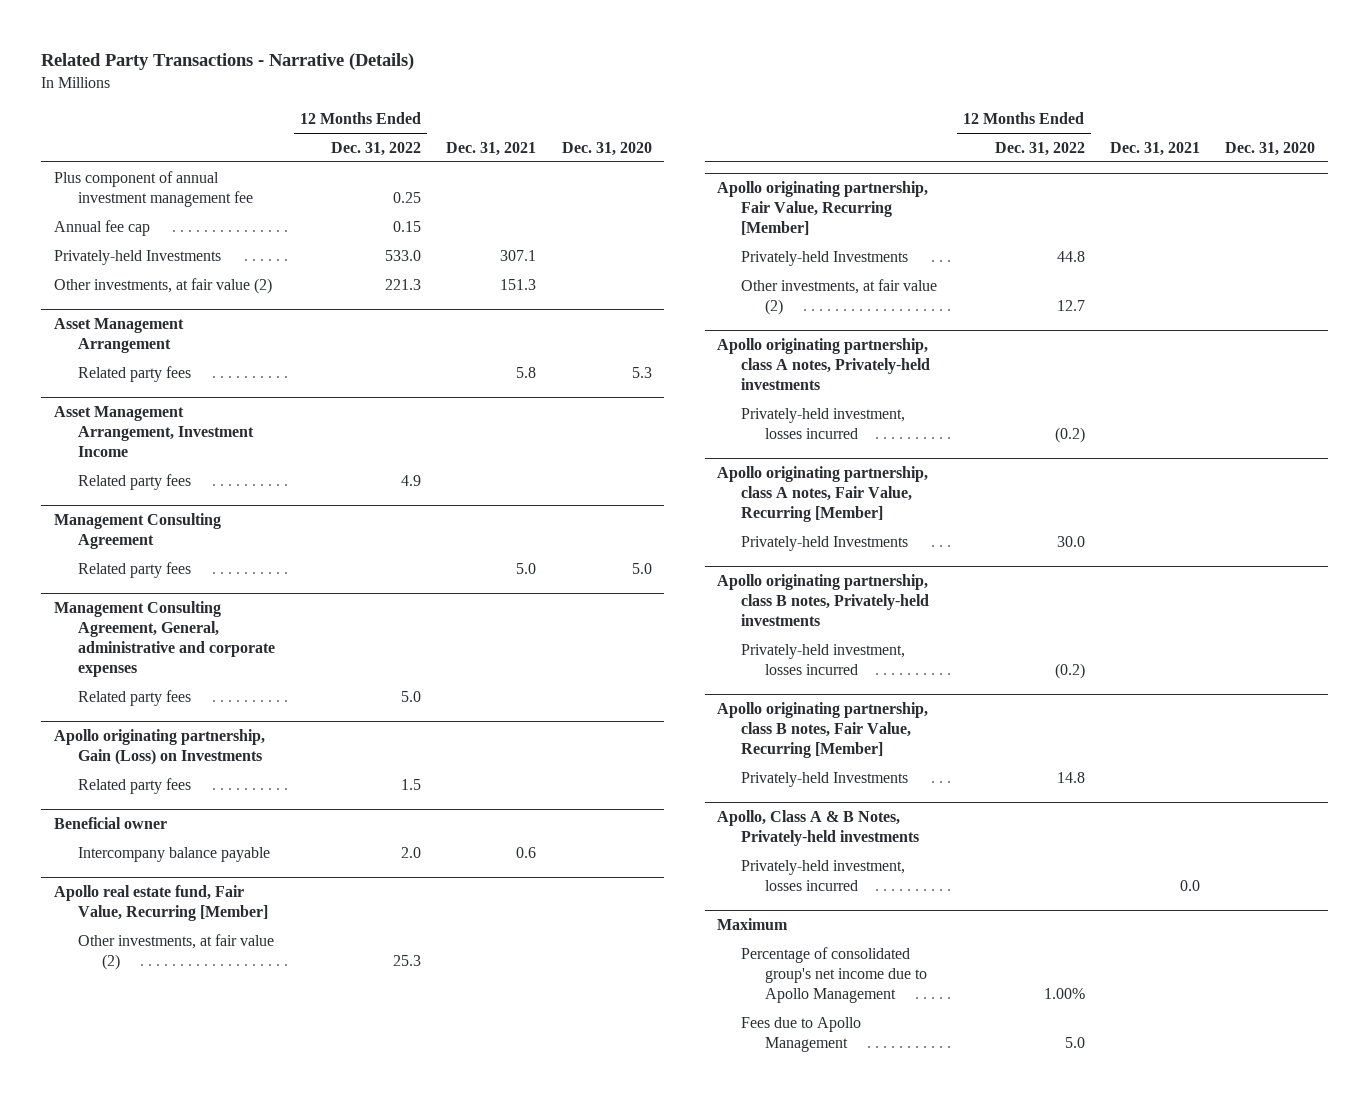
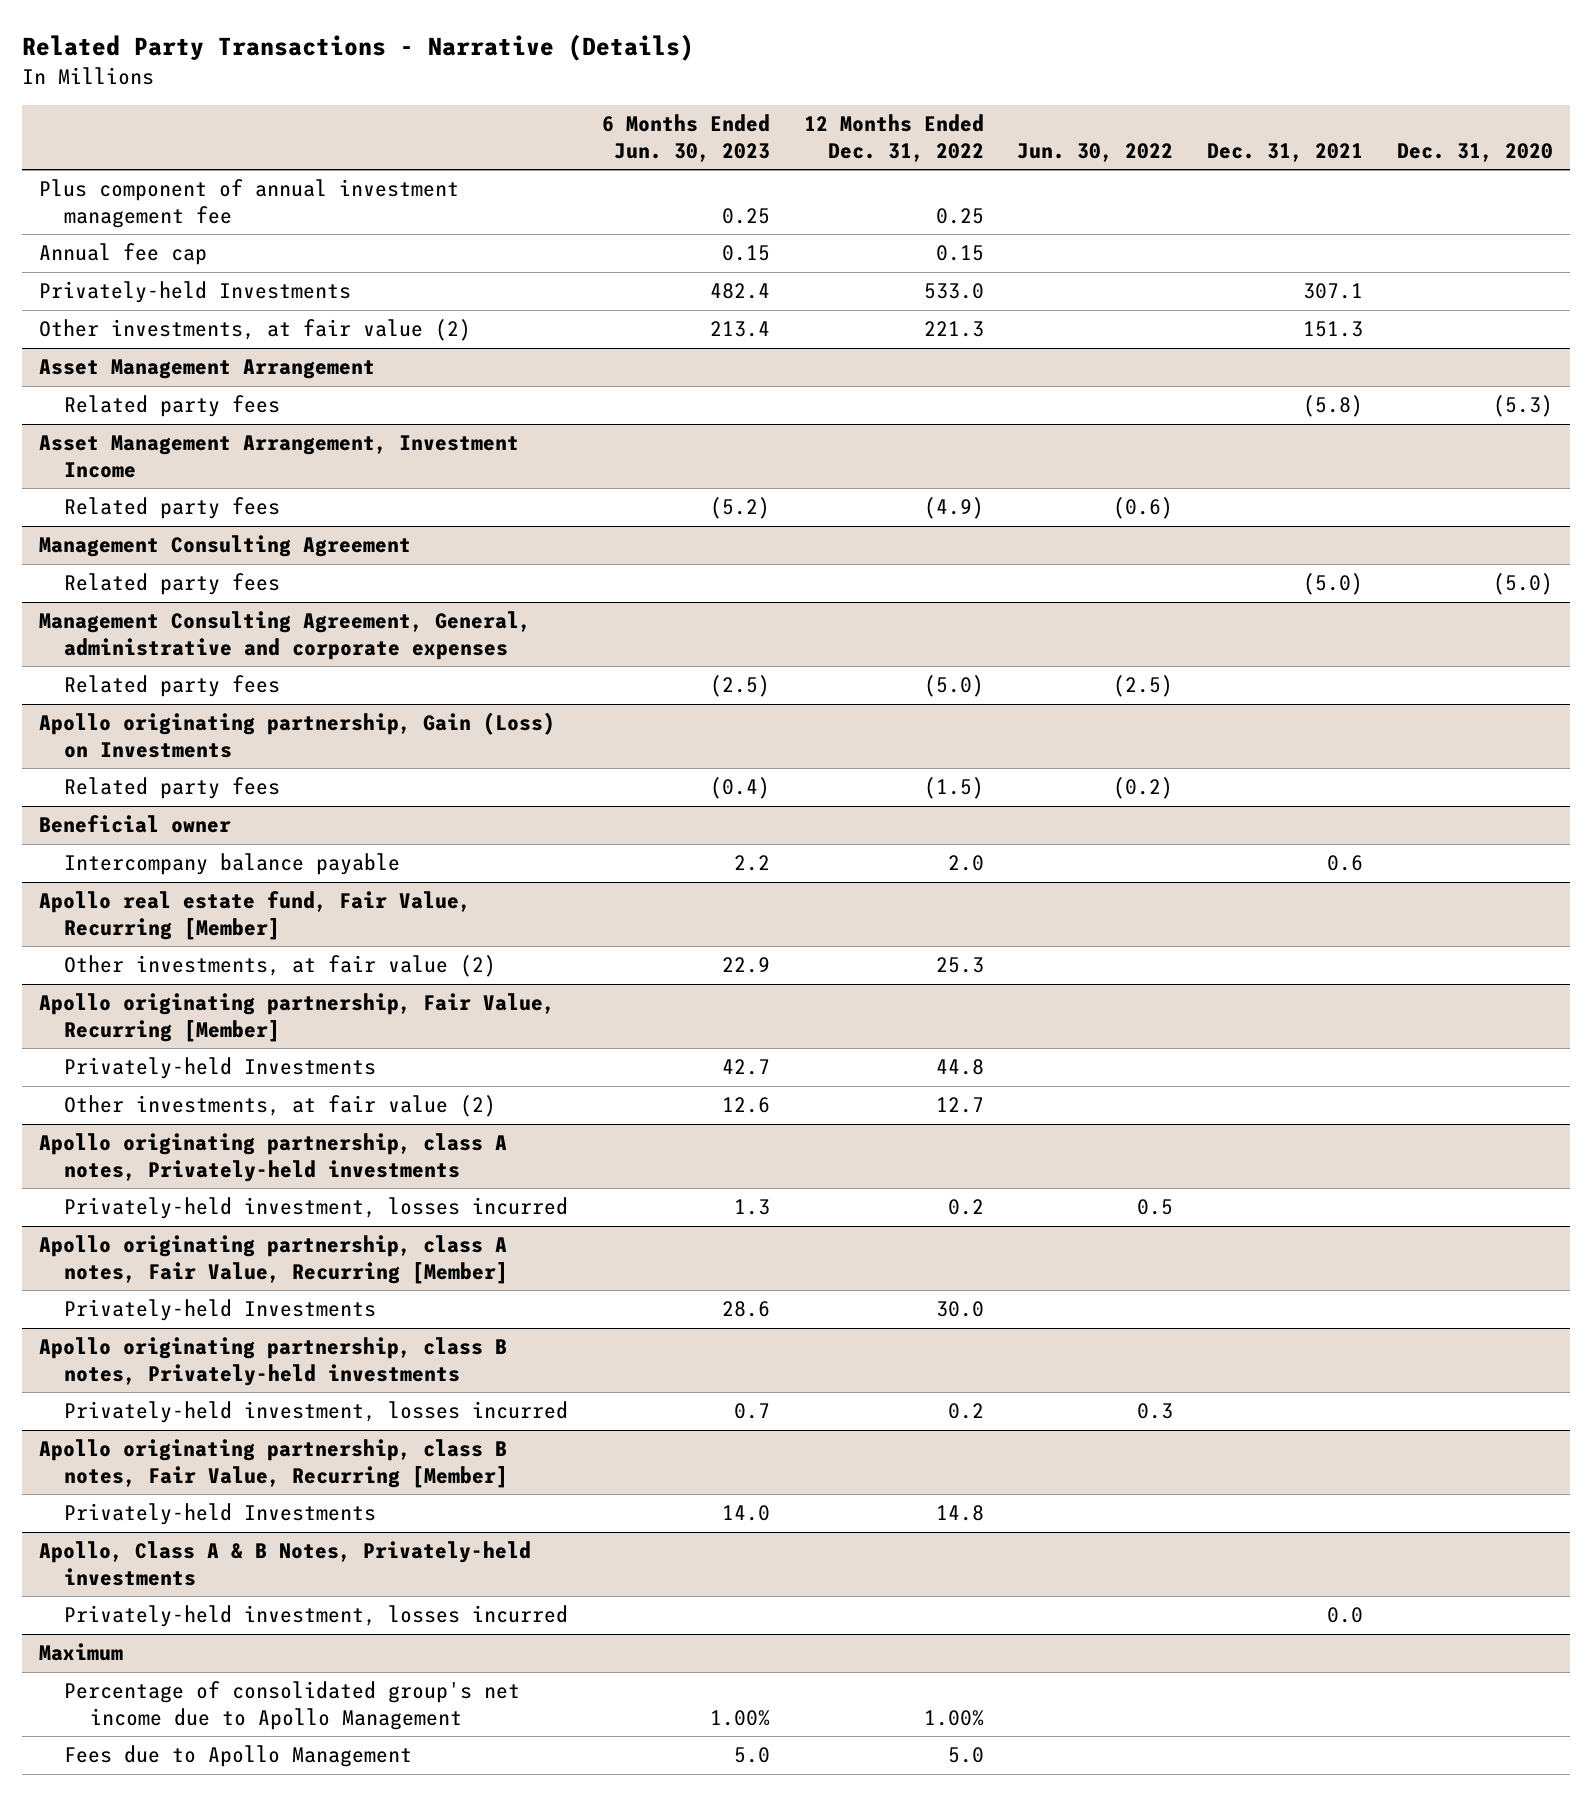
- | 12 Months Ended Dec. 31, 2022 | Dec. 31, 2021 | Dec. 31, 2020
+ | 6 Months Ended Jun. 30, 2023 | 12 Months Ended Dec. 31, 2022 | Jun. 30, 2022 | Dec. 31, 2021 | Dec. 31, 2020
@ Asset Management Arrangement
- Related party fees | | 5.8 | 5.3
+ Related party fees | | | | (5.8) | (5.3)
@ Asset Management Arrangement, Investment Income
- Related party fees | 4.9 | |
+ Related party fees | (5.2) | (4.9) | (0.6) | |
@ Management Consulting Agreement
- Related party fees | | 5.0 | 5.0
+ Related party fees | | | | (5.0) | (5.0)
@ Management Consulting Agreement, General, administrative and corporate expenses
- Related party fees | 5.0 | |
+ Related party fees | (2.5) | (5.0) | (2.5) | |
@ Apollo originating partnership, Gain (Loss) on Investments
- Related party fees | 1.5 | |
+ Related party fees | (0.4) | (1.5) | (0.2) | |
@ Apollo originating partnership, class A notes, Privately-held investments
- Privately-held investment, losses incurred | (0.2) | |
+ Privately-held investment, losses incurred | 1.3 | 0.2 | 0.5 | |
@ Apollo originating partnership, class B notes, Privately-held investments
- Privately-held investment, losses incurred | (0.2) | |
+ Privately-held investment, losses incurred | 0.7 | 0.2 | 0.3 | |

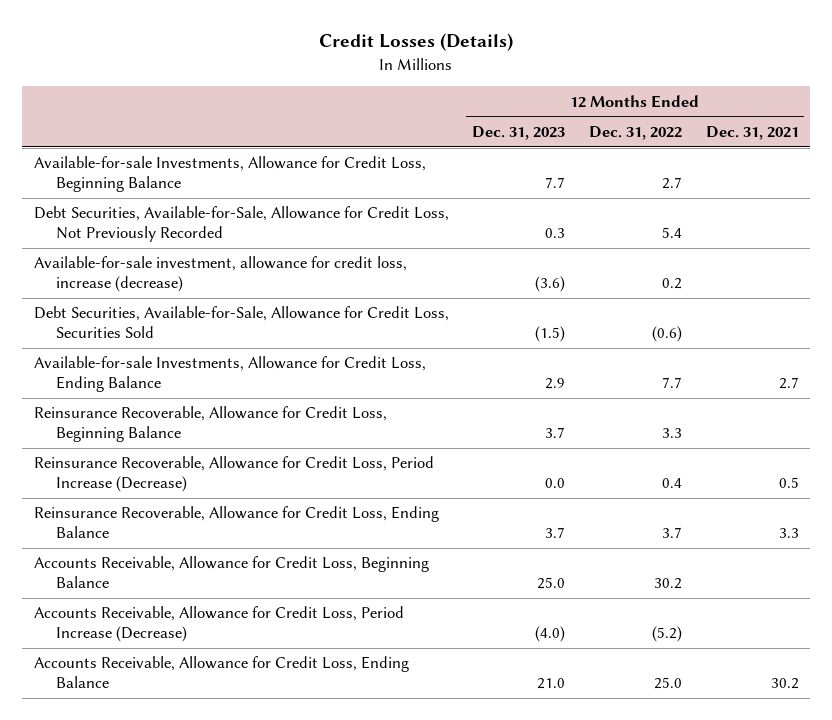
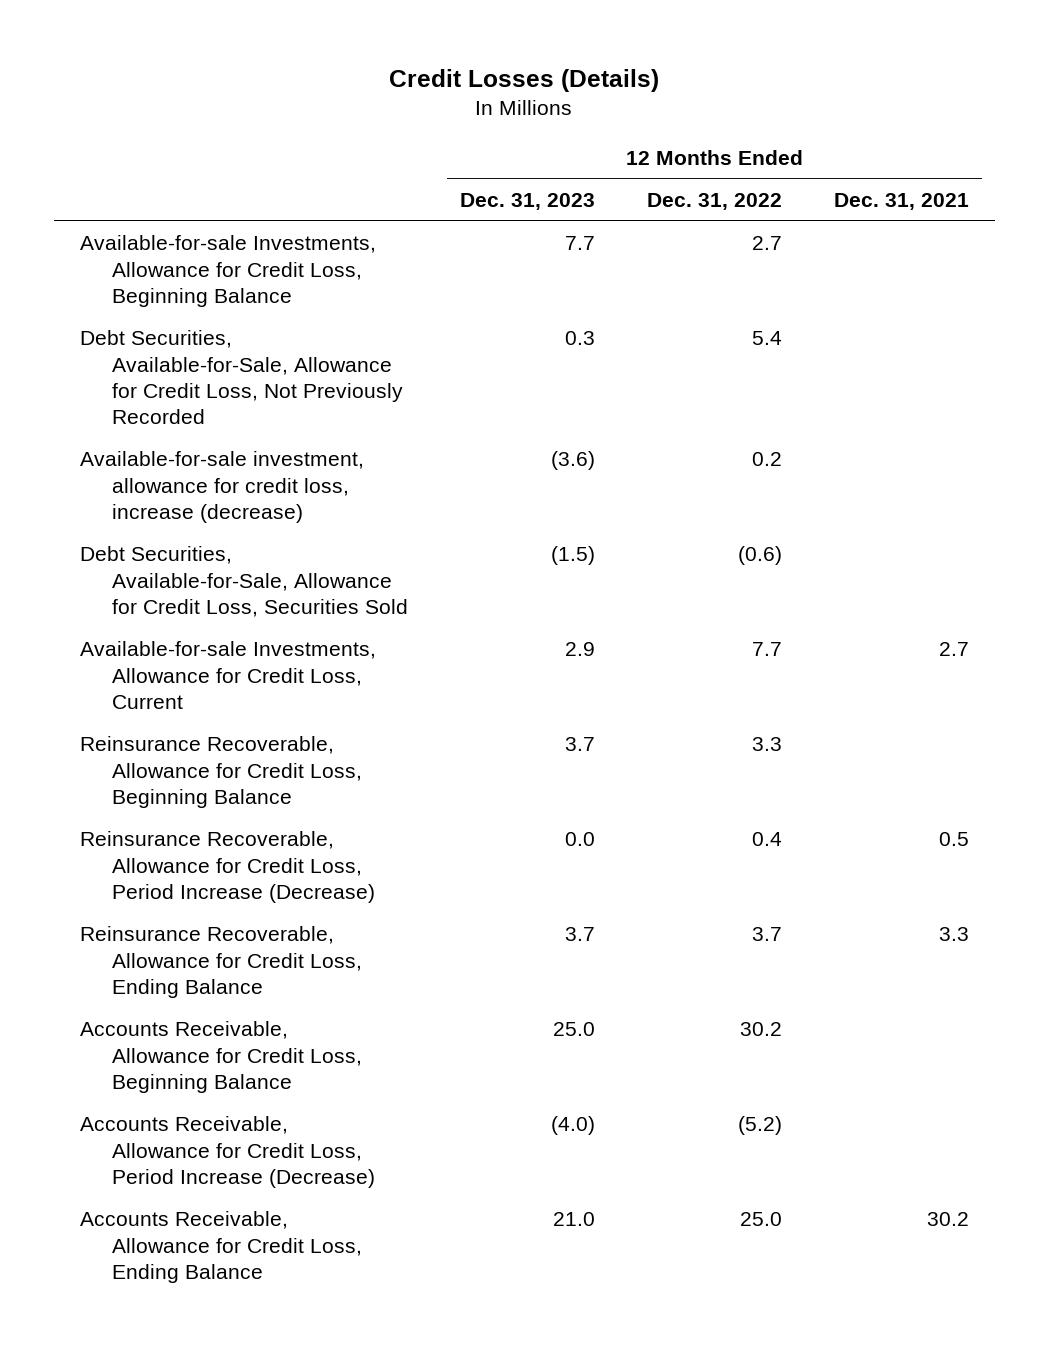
- Available-for-sale Investments, Allowance for Credit Loss, Ending Balance | 2.9 | 7.7 | 2.7
+ Available-for-sale Investments, Allowance for Credit Loss, Current | 2.9 | 7.7 | 2.7

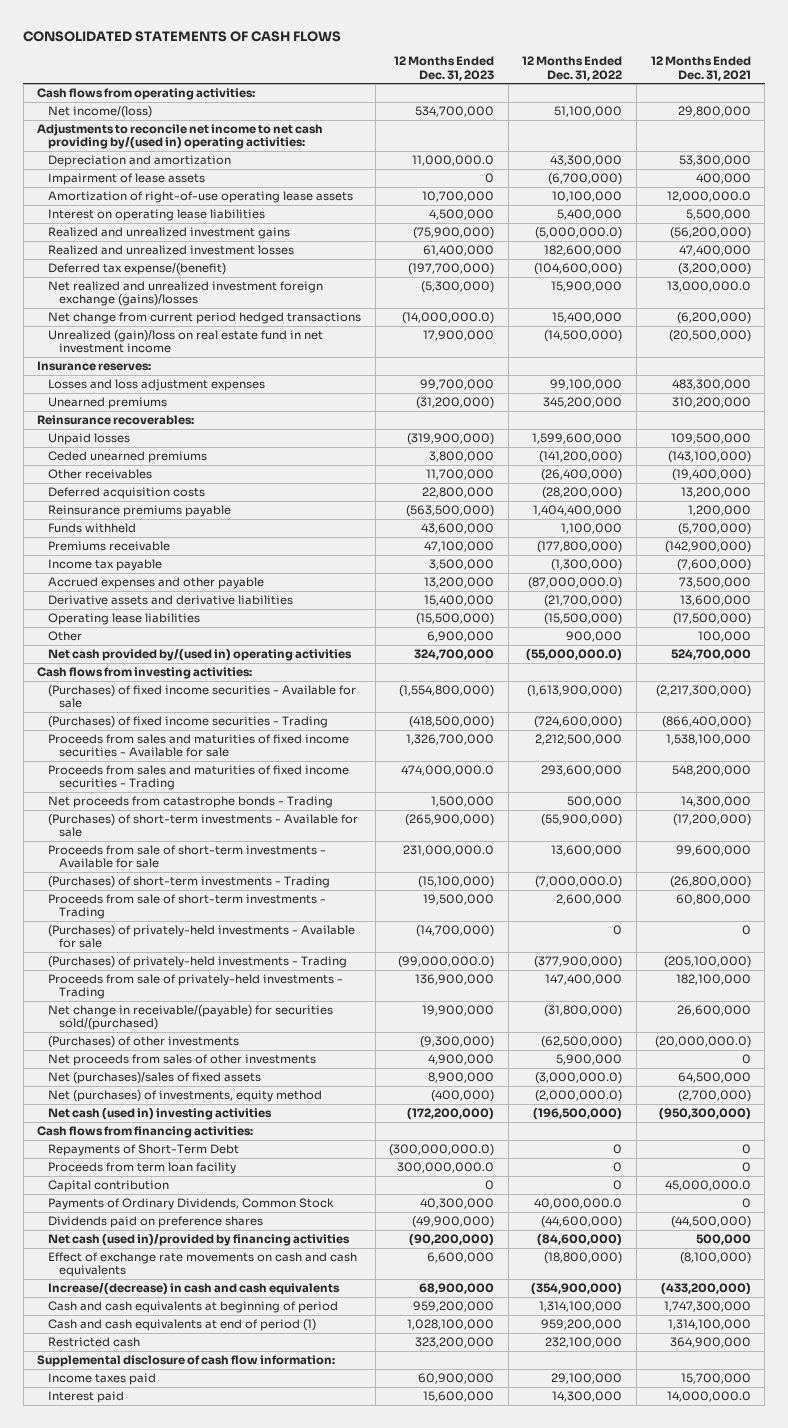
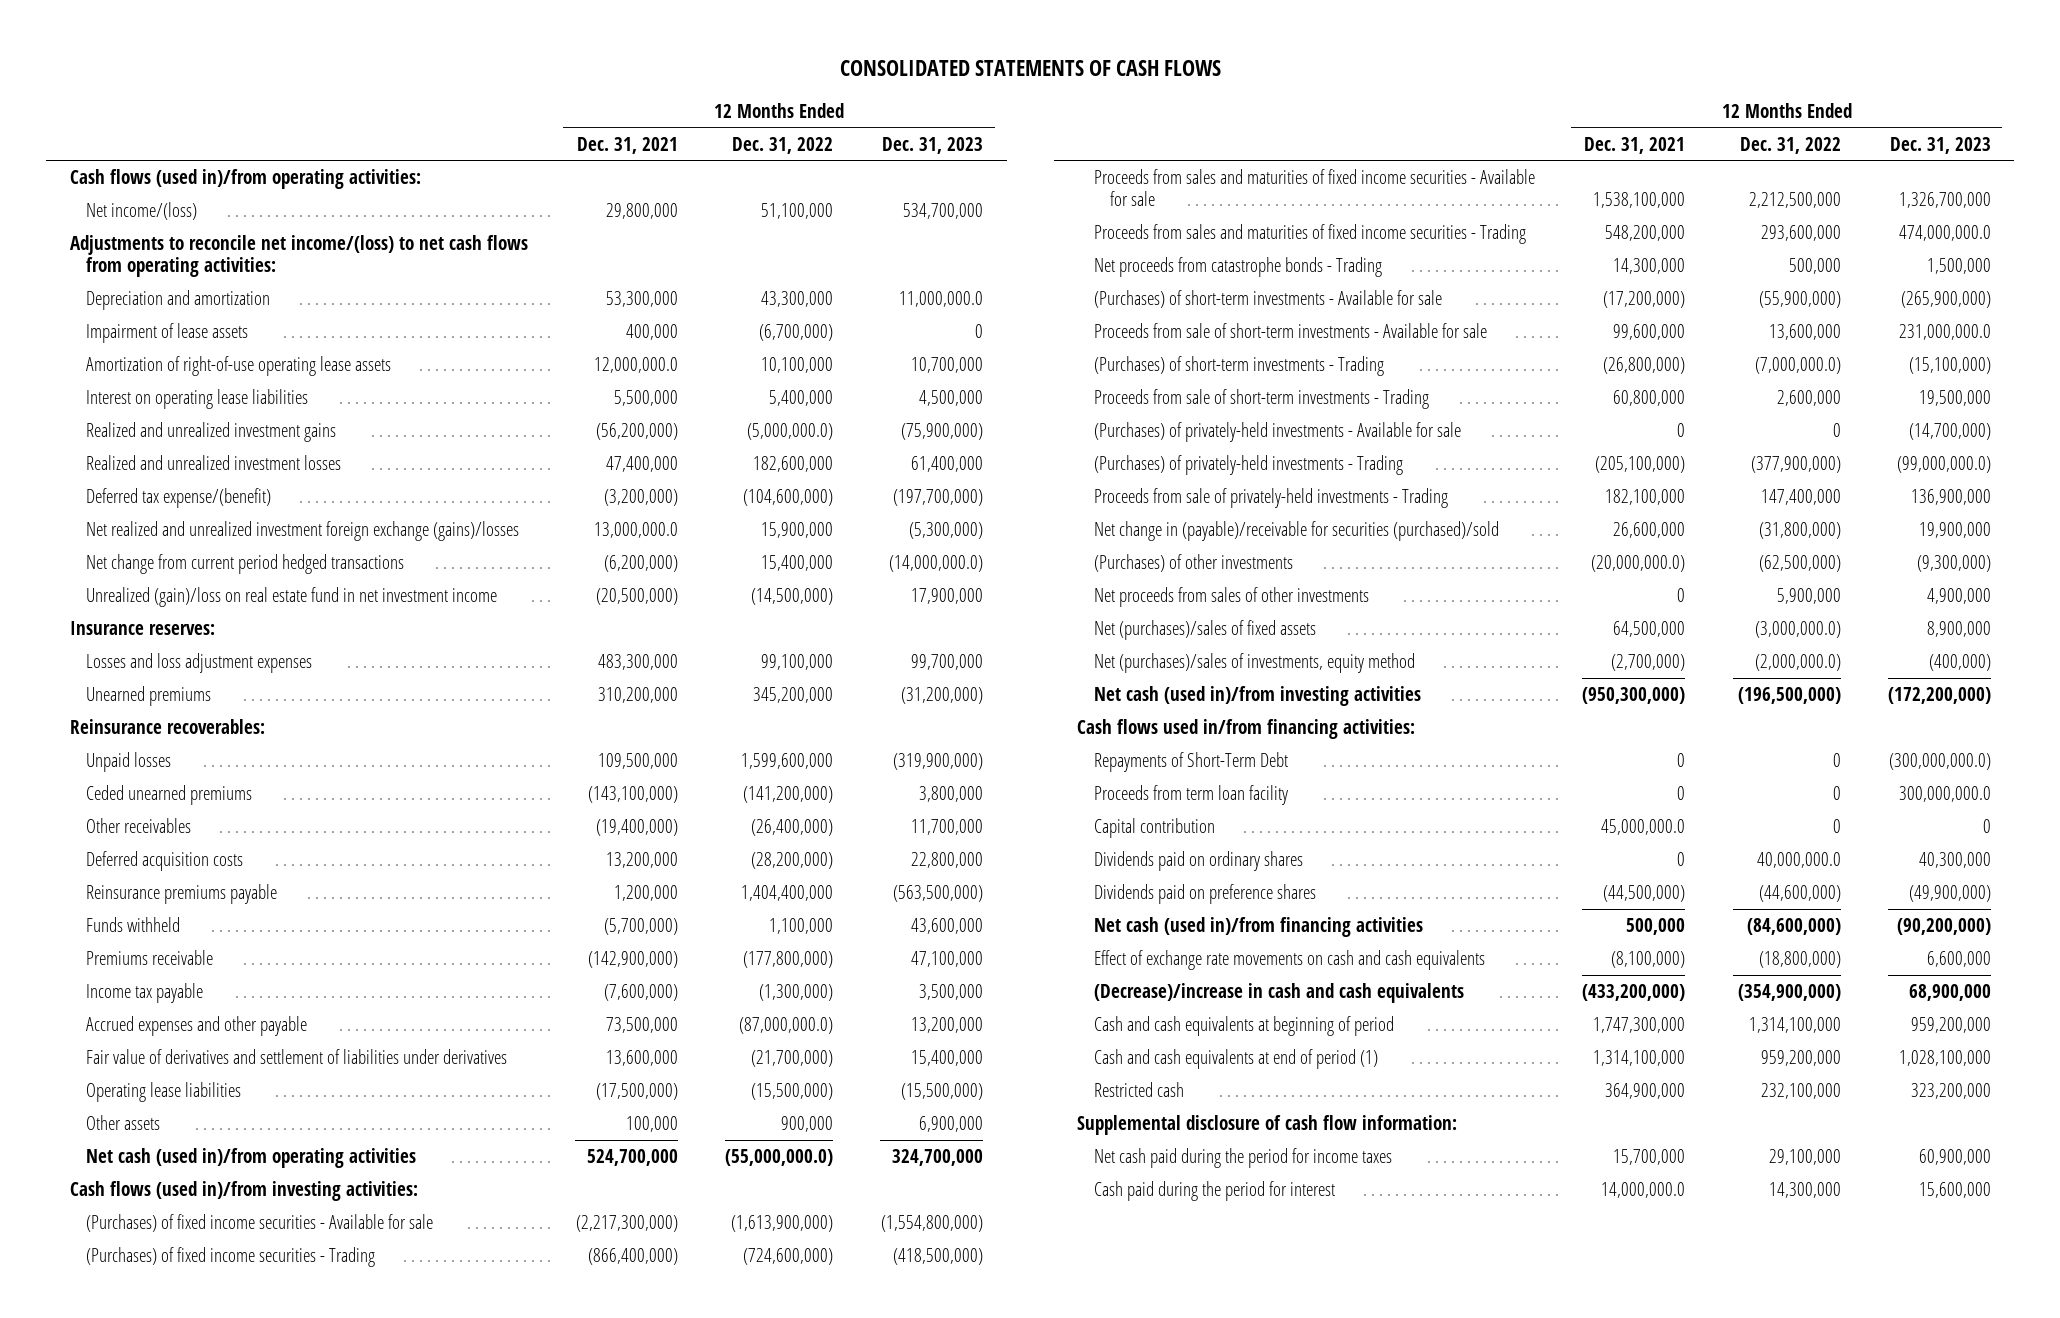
- | 12 Months Ended Dec. 31, 2023 | 12 Months Ended Dec. 31, 2022 | 12 Months Ended Dec. 31, 2021
+ | 12 Months Ended Dec. 31, 2021 | 12 Months Ended Dec. 31, 2022 | 12 Months Ended Dec. 31, 2023
- Cash flows from operating activities:
+ Cash flows (used in)/from operating activities:
- Adjustments to reconcile net income to net cash providing by/(used in) operating activities:
+ Adjustments to reconcile net income/(loss) to net cash flows from operating activities:
- Derivative assets and derivative liabilities | 15,400,000 | (21,700,000) | 13,600,000
+ Fair value of derivatives and settlement of liabilities under derivatives | 13,600,000 | (21,700,000) | 15,400,000
- Other | 6,900,000 | 900,000 | 100,000
- Net cash provided by/(used in) operating activities | 324,700,000 | (55,000,000.0) | 524,700,000
- Cash flows from investing activities:
+ Other assets | 100,000 | 900,000 | 6,900,000
+ Net cash (used in)/from operating activities | 524,700,000 | (55,000,000.0) | 324,700,000
+ Cash flows (used in)/from investing activities:
- Net change in receivable/(payable) for securities sold/(purchased) | 19,900,000 | (31,800,000) | 26,600,000
+ Net change in (payable)/receivable for securities (purchased)/sold | 26,600,000 | (31,800,000) | 19,900,000
- Net (purchases) of investments, equity method | (400,000) | (2,000,000.0) | (2,700,000)
- Net cash (used in) investing activities | (172,200,000) | (196,500,000) | (950,300,000)
- Cash flows from financing activities:
+ Net (purchases)/sales of investments, equity method | (2,700,000) | (2,000,000.0) | (400,000)
+ Net cash (used in)/from investing activities | (950,300,000) | (196,500,000) | (172,200,000)
+ Cash flows used in/from financing activities:
- Payments of Ordinary Dividends, Common Stock | 40,300,000 | 40,000,000.0 | 0
+ Dividends paid on ordinary shares | 0 | 40,000,000.0 | 40,300,000
- Net cash (used in)/provided by financing activities | (90,200,000) | (84,600,000) | 500,000
+ Net cash (used in)/from financing activities | 500,000 | (84,600,000) | (90,200,000)
- Increase/(decrease) in cash and cash equivalents | 68,900,000 | (354,900,000) | (433,200,000)
+ (Decrease)/increase in cash and cash equivalents | (433,200,000) | (354,900,000) | 68,900,000
- Income taxes paid | 60,900,000 | 29,100,000 | 15,700,000
- Interest paid | 15,600,000 | 14,300,000 | 14,000,000.0
+ Net cash paid during the period for income taxes | 15,700,000 | 29,100,000 | 60,900,000
+ Cash paid during the period for interest | 14,000,000.0 | 14,300,000 | 15,600,000

